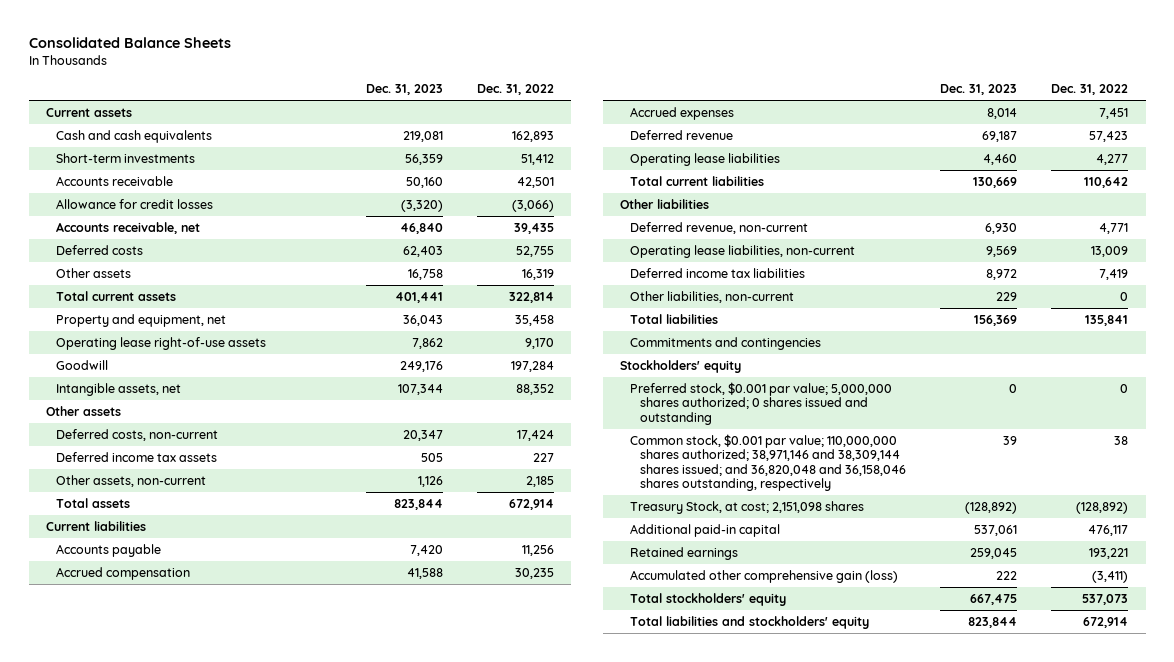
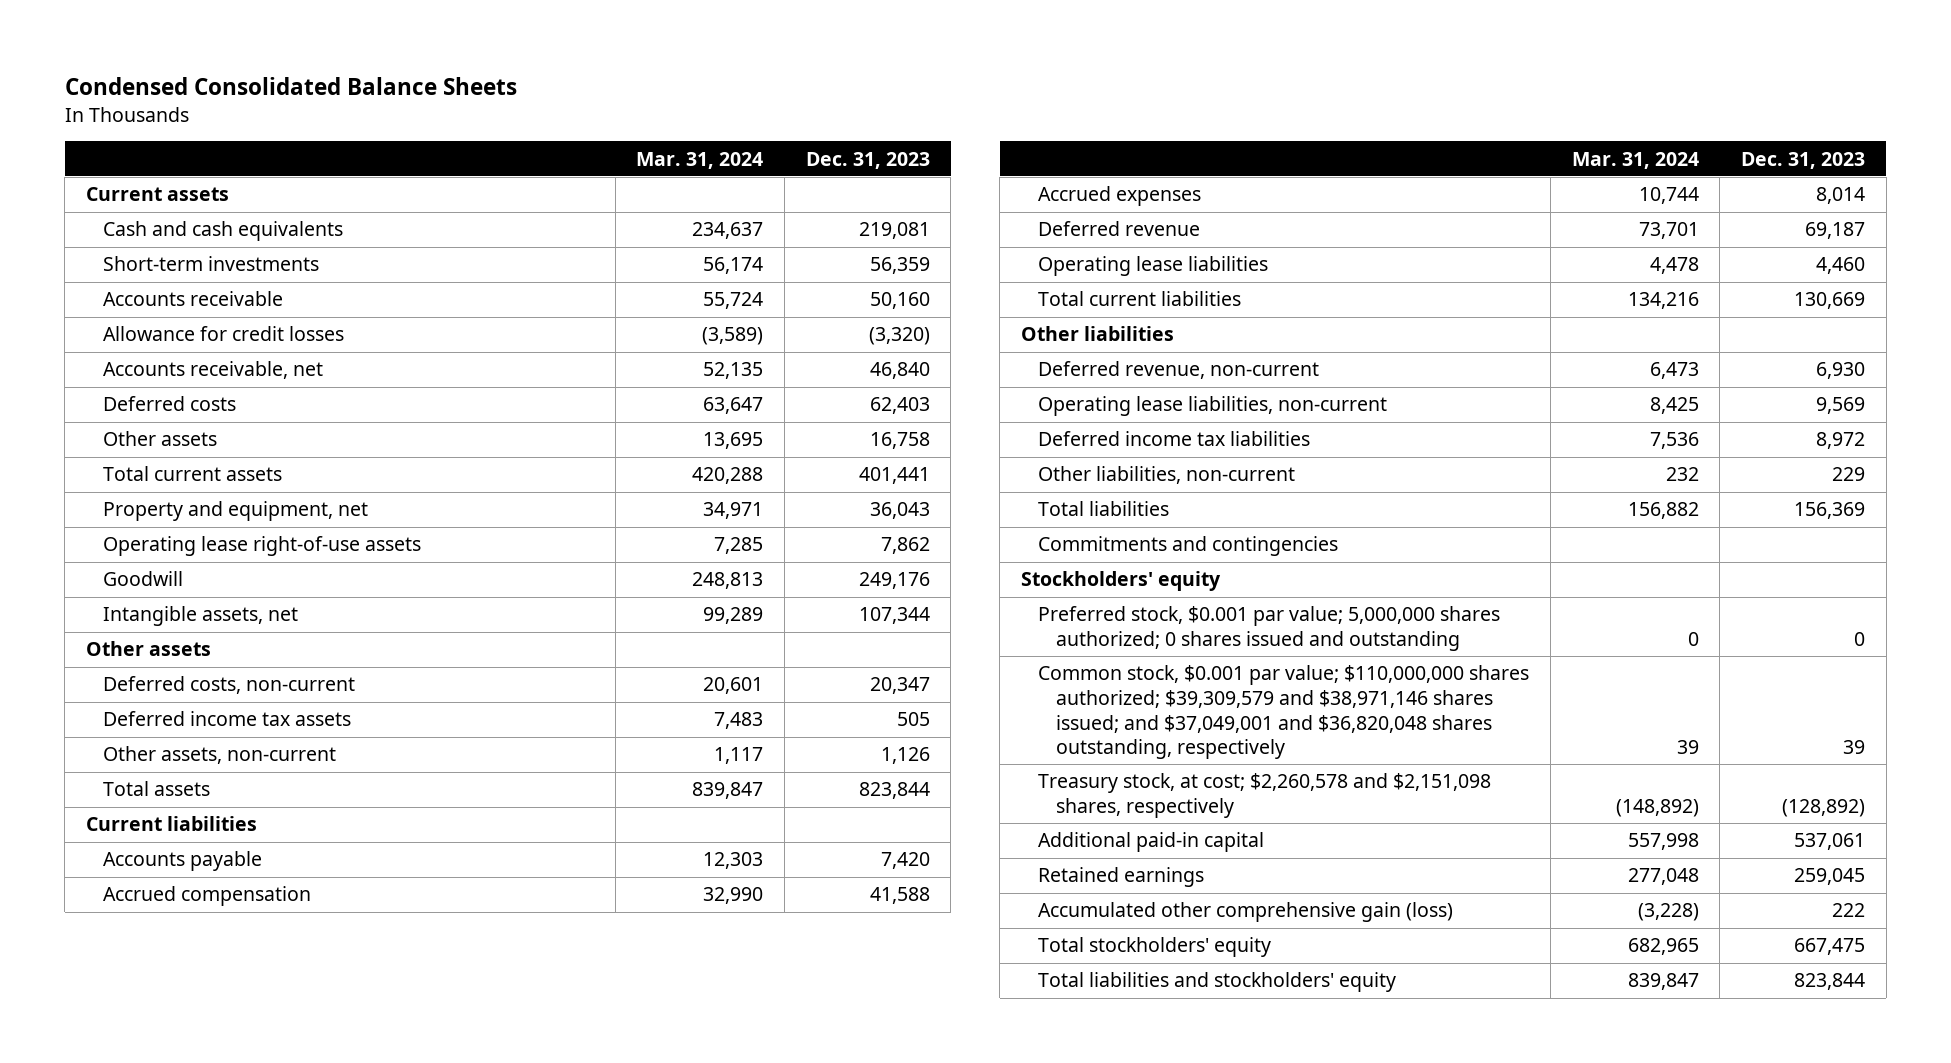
- Consolidated Balance Sheets
+ Condensed Consolidated Balance Sheets
- | Dec. 31, 2023 | Dec. 31, 2022
+ | Mar. 31, 2024 | Dec. 31, 2023
- Common stock, $0.001 par value; 110,000,000 shares authorized; 38,971,146 and 38,309,144 shares issued; and 36,820,048 and 36,158,046 shares outstanding, respectively | 39 | 38
- Treasury Stock, at cost; 2,151,098 shares | (128,892) | (128,892)
+ Common stock, $0.001 par value; $110,000,000 shares authorized; $39,309,579 and $38,971,146 shares issued; and $37,049,001 and $36,820,048 shares outstanding, respectively | 39 | 39
+ Treasury stock, at cost; $2,260,578 and $2,151,098 shares, respectively | (148,892) | (128,892)

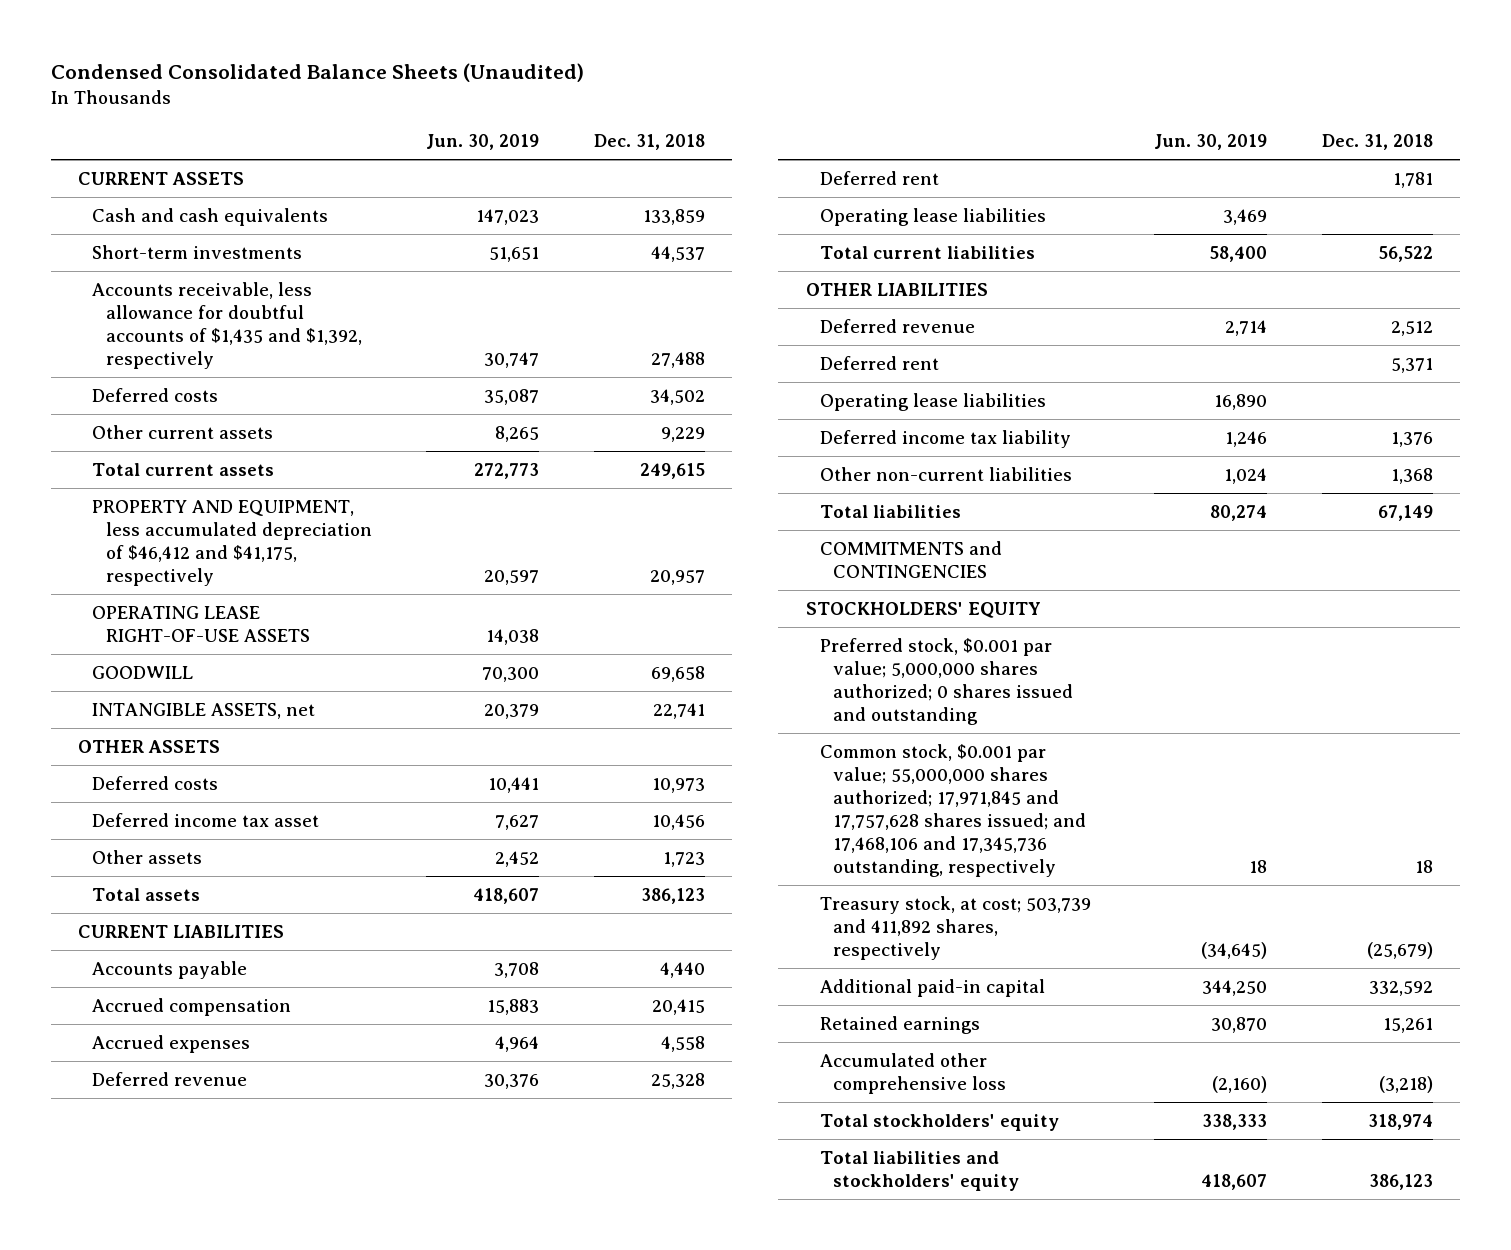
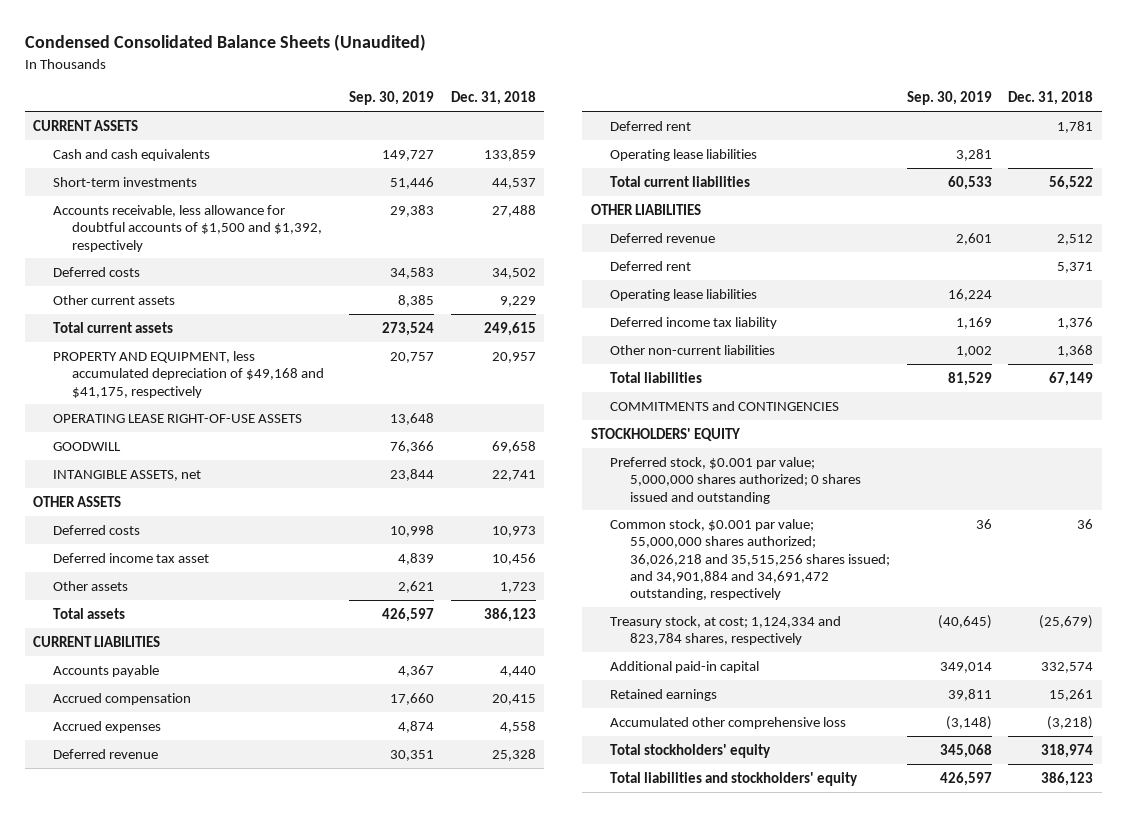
- | Jun. 30, 2019 | Dec. 31, 2018
+ | Sep. 30, 2019 | Dec. 31, 2018
- Accounts receivable, less allowance for doubtful accounts of $1,435 and $1,392, respectively | 30,747 | 27,488
+ Accounts receivable, less allowance for doubtful accounts of $1,500 and $1,392, respectively | 29,383 | 27,488
- PROPERTY AND EQUIPMENT, less accumulated depreciation of $46,412 and $41,175, respectively | 20,597 | 20,957
+ PROPERTY AND EQUIPMENT, less accumulated depreciation of $49,168 and $41,175, respectively | 20,757 | 20,957
- Common stock, $0.001 par value; 55,000,000 shares authorized; 17,971,845 and 17,757,628 shares issued; and 17,468,106 and 17,345,736 outstanding, respectively | 18 | 18
- Treasury stock, at cost; 503,739 and 411,892 shares, respectively | (34,645) | (25,679)
- Additional paid-in capital | 344,250 | 332,592
+ Common stock, $0.001 par value; 55,000,000 shares authorized; 36,026,218 and 35,515,256 shares issued; and 34,901,884 and 34,691,472 outstanding, respectively | 36 | 36
+ Treasury stock, at cost; 1,124,334 and 823,784 shares, respectively | (40,645) | (25,679)
+ Additional paid-in capital | 349,014 | 332,574

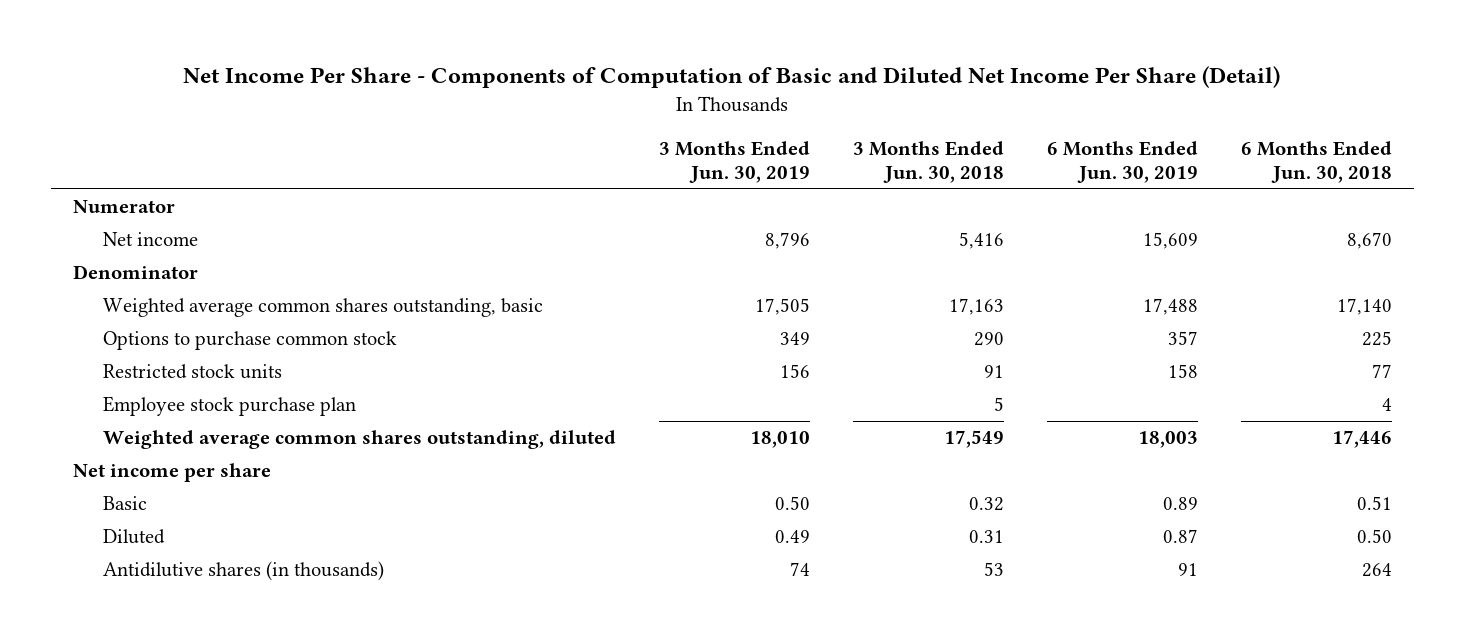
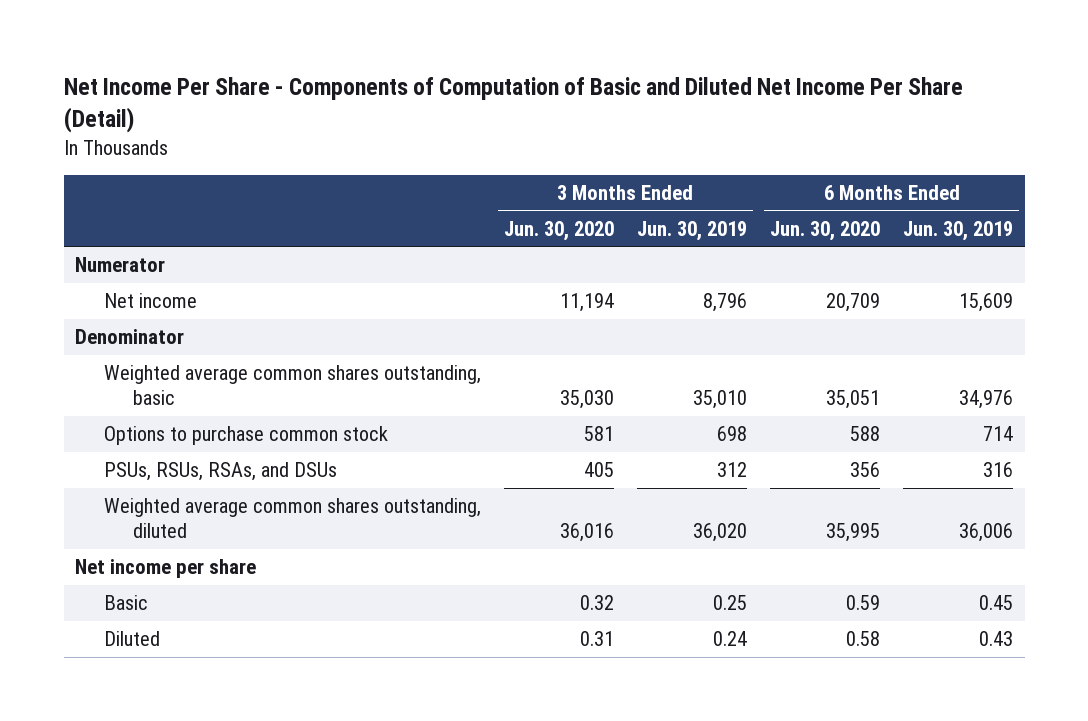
- | 3 Months Ended Jun. 30, 2019 | 3 Months Ended Jun. 30, 2018 | 6 Months Ended Jun. 30, 2019 | 6 Months Ended Jun. 30, 2018
+ | 3 Months Ended Jun. 30, 2020 | 3 Months Ended Jun. 30, 2019 | 6 Months Ended Jun. 30, 2020 | 6 Months Ended Jun. 30, 2019
- Weighted average common shares outstanding, basic | 17,505 | 17,163 | 17,488 | 17,140
- Options to purchase common stock | 349 | 290 | 357 | 225
- Restricted stock units | 156 | 91 | 158 | 77
- Employee stock purchase plan | | 5 | | 4
- Weighted average common shares outstanding, diluted | 18,010 | 17,549 | 18,003 | 17,446
+ Weighted average common shares outstanding, basic | 35,030 | 35,010 | 35,051 | 34,976
+ Options to purchase common stock | 581 | 698 | 588 | 714
+ PSUs, RSUs, RSAs, and DSUs | 405 | 312 | 356 | 316
+ Weighted average common shares outstanding, diluted | 36,016 | 36,020 | 35,995 | 36,006
- Basic | 0.50 | 0.32 | 0.89 | 0.51
- Diluted | 0.49 | 0.31 | 0.87 | 0.50
- Antidilutive shares (in thousands) | 74 | 53 | 91 | 264
+ Basic | 0.32 | 0.25 | 0.59 | 0.45
+ Diluted | 0.31 | 0.24 | 0.58 | 0.43

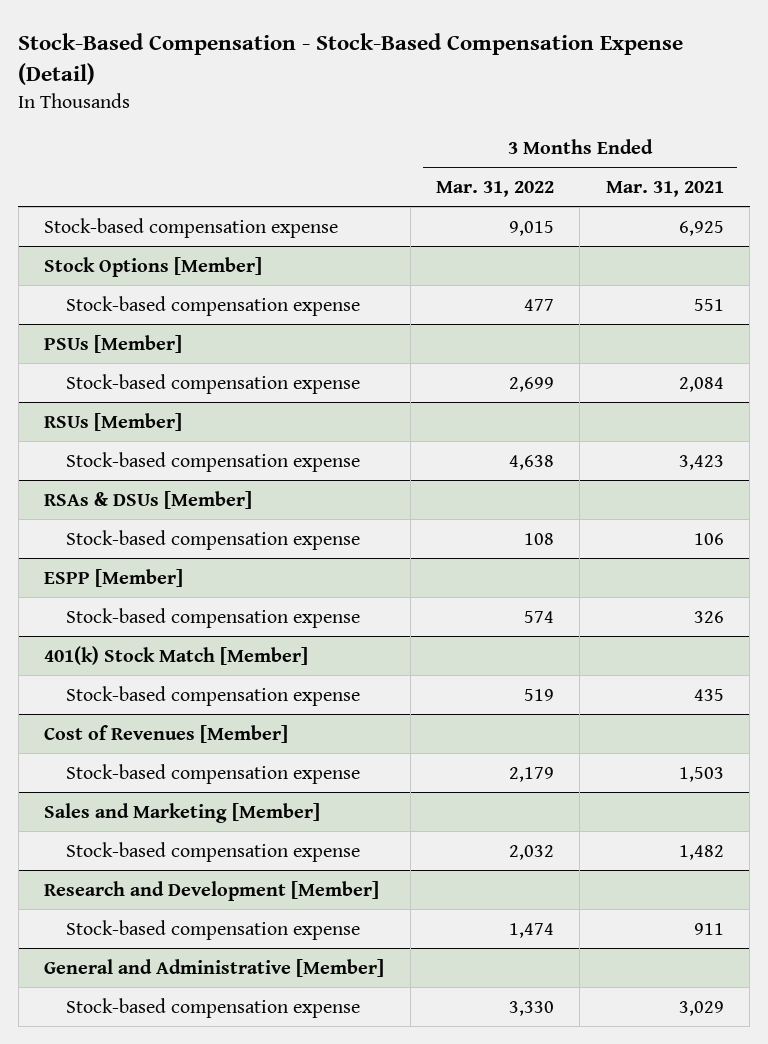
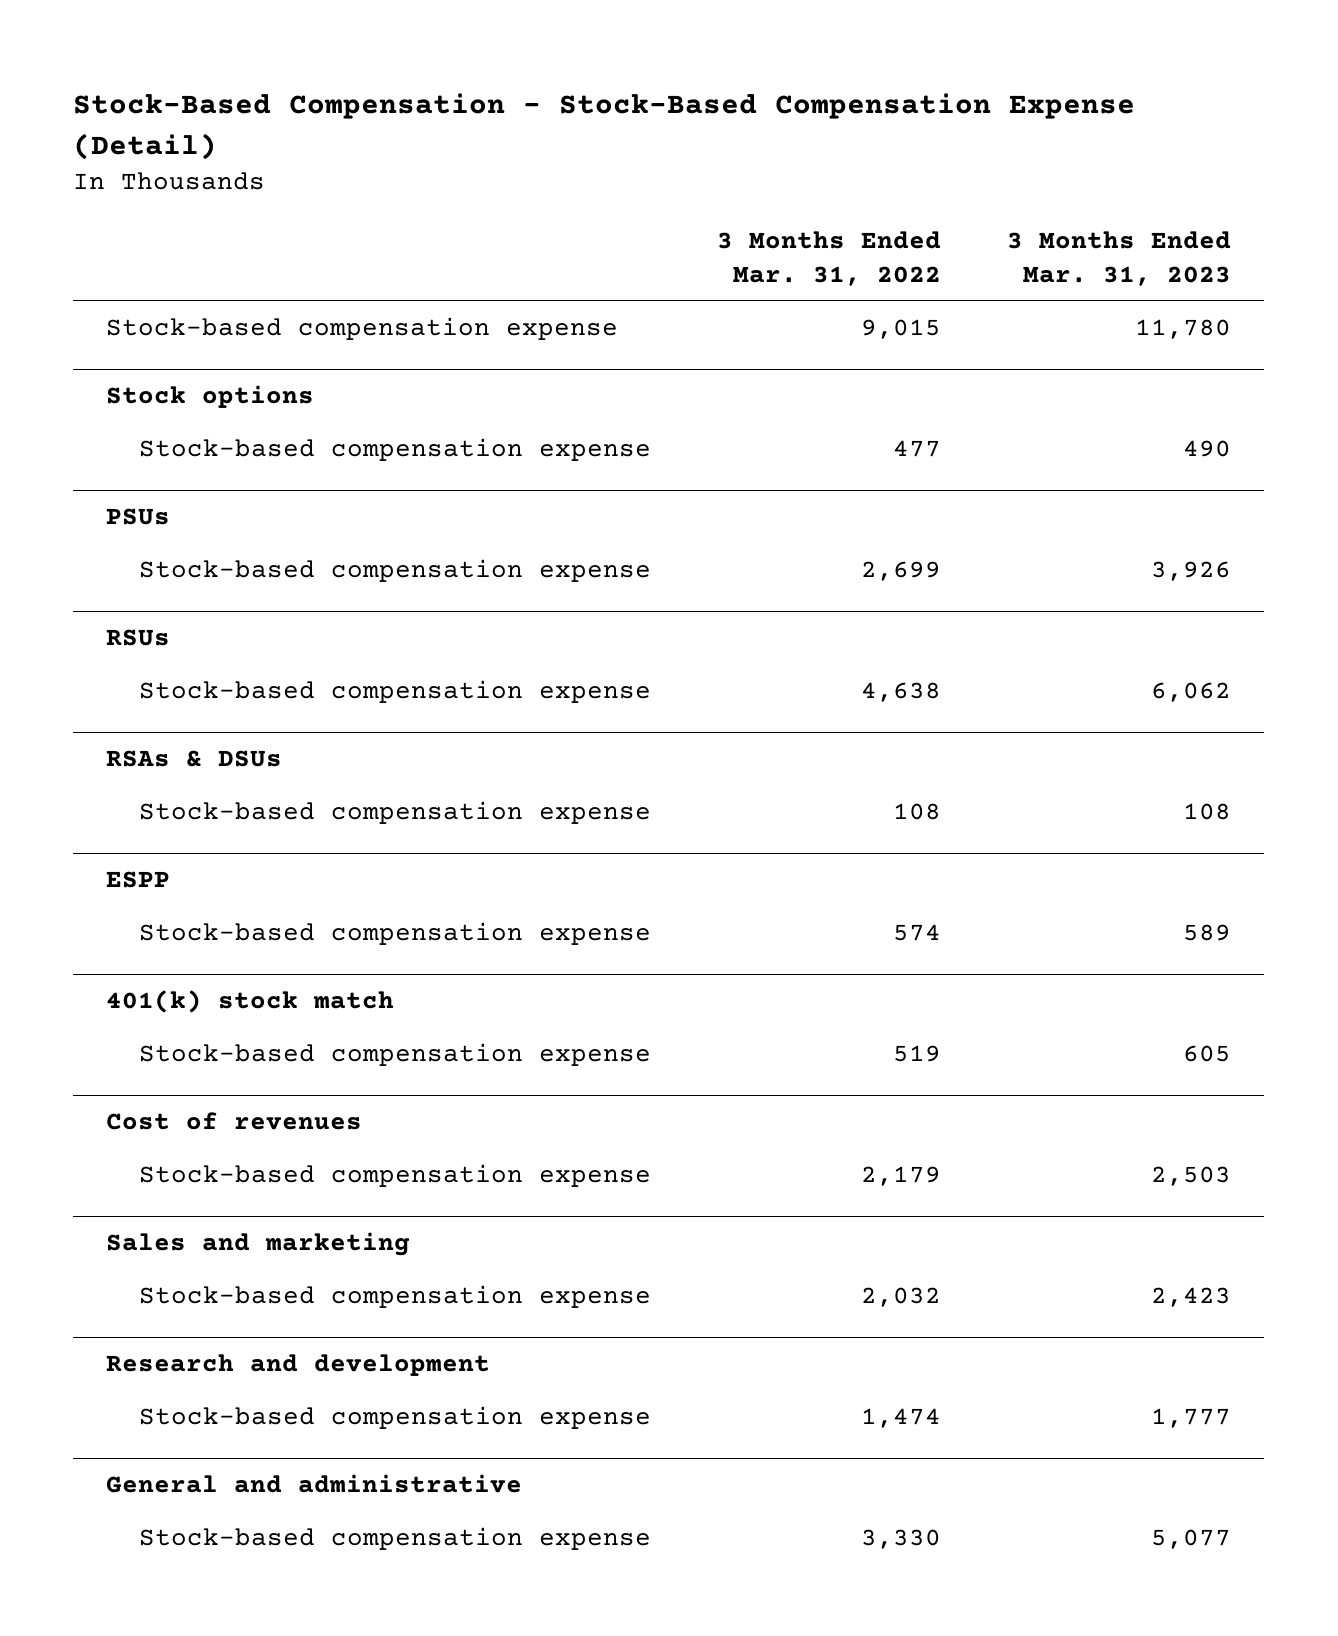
- | 3 Months Ended Mar. 31, 2022 | 3 Months Ended Mar. 31, 2021
+ | 3 Months Ended Mar. 31, 2022 | 3 Months Ended Mar. 31, 2023
- Stock Options [Member]
+ Stock options
- PSUs [Member]
+ PSUs
- RSUs [Member]
+ RSUs
- RSAs & DSUs [Member]
+ RSAs & DSUs
- ESPP [Member]
+ ESPP
- 401(k) Stock Match [Member]
+ 401(k) stock match
- Cost of Revenues [Member]
+ Cost of revenues
- Sales and Marketing [Member]
+ Sales and marketing
- Research and Development [Member]
+ Research and development
- General and Administrative [Member]
+ General and administrative

